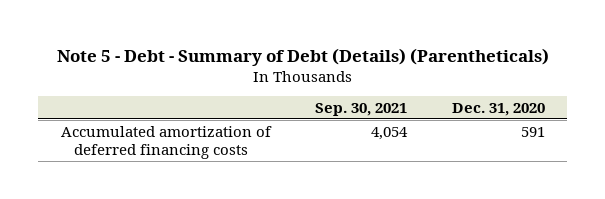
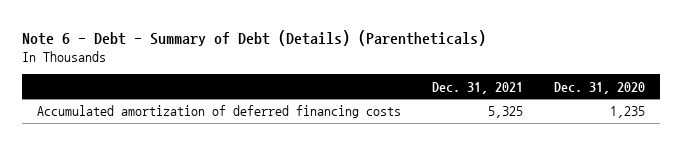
- Note 5 - Debt - Summary of Debt (Details) (Parentheticals)
+ Note 6 - Debt - Summary of Debt (Details) (Parentheticals)
- | Sep. 30, 2021 | Dec. 31, 2020
+ | Dec. 31, 2021 | Dec. 31, 2020
- Accumulated amortization of deferred financing costs | 4,054 | 591
+ Accumulated amortization of deferred financing costs | 5,325 | 1,235

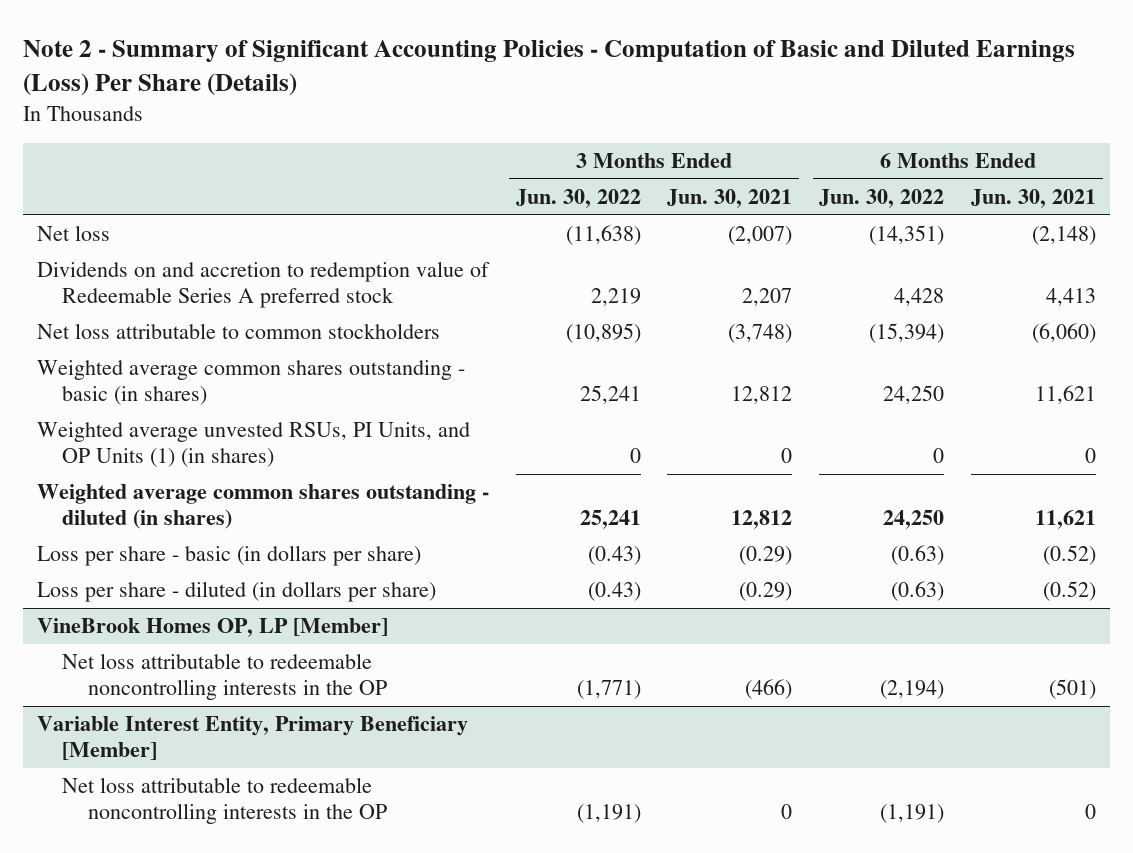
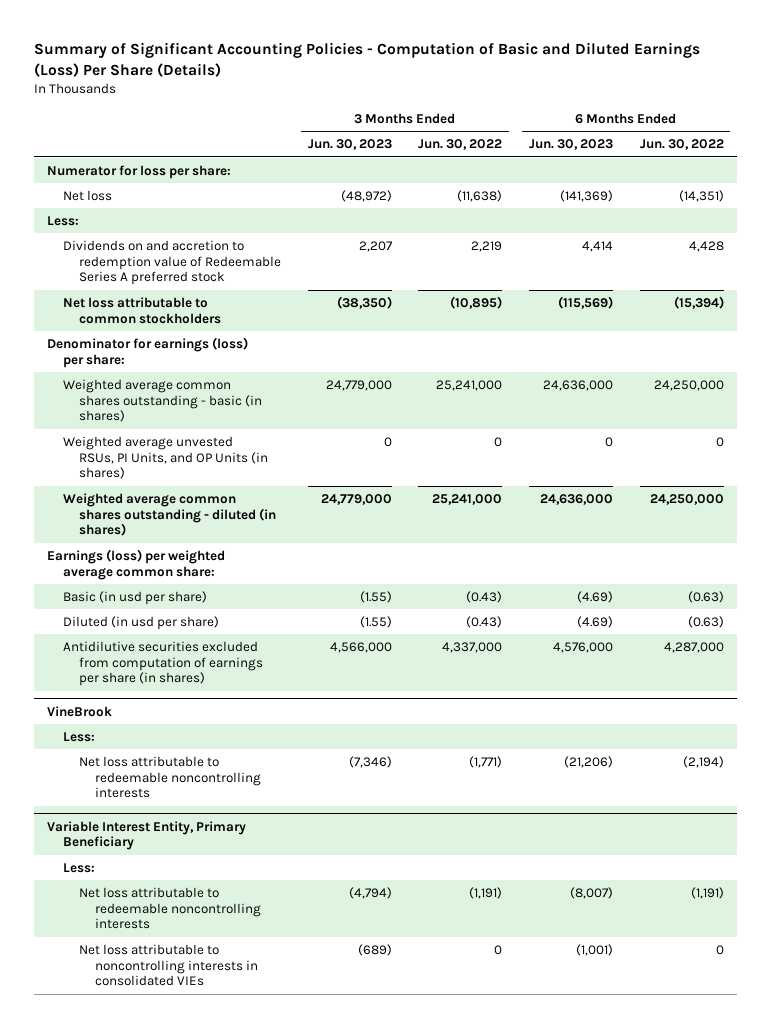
- Note 2 - Summary of Significant Accounting Policies - Computation of Basic and Diluted Earnings (Loss) Per Share (Details)
+ Summary of Significant Accounting Policies - Computation of Basic and Diluted Earnings (Loss) Per Share (Details)
- | 3 Months Ended Jun. 30, 2022 | 3 Months Ended Jun. 30, 2021 | 6 Months Ended Jun. 30, 2022 | 6 Months Ended Jun. 30, 2021
+ | 3 Months Ended Jun. 30, 2023 | 3 Months Ended Jun. 30, 2022 | 6 Months Ended Jun. 30, 2023 | 6 Months Ended Jun. 30, 2022
+ Numerator for loss per share:
+ Less:
- Weighted average common shares outstanding - basic (in shares) | 25,241 | 12,812 | 24,250 | 11,621
- Weighted average unvested RSUs, PI Units, and OP Units (1) (in shares) | 0 | 0 | 0 | 0
- Weighted average common shares outstanding - diluted (in shares) | 25,241 | 12,812 | 24,250 | 11,621
- Loss per share - basic (in dollars per share) | (0.43) | (0.29) | (0.63) | (0.52)
- Loss per share - diluted (in dollars per share) | (0.43) | (0.29) | (0.63) | (0.52)
- VineBrook Homes OP, LP [Member]
- Net loss attributable to redeemable noncontrolling interests in the OP | (1,771) | (466) | (2,194) | (501)
- Variable Interest Entity, Primary Beneficiary [Member]
- Net loss attributable to redeemable noncontrolling interests in the OP | (1,191) | 0 | (1,191) | 0
+ Denominator for earnings (loss) per share:
+ Weighted average common shares outstanding - basic (in shares) | 24,779,000 | 25,241,000 | 24,636,000 | 24,250,000
+ Weighted average unvested RSUs, PI Units, and OP Units (in shares) | 0 | 0 | 0 | 0
+ Weighted average common shares outstanding - diluted (in shares) | 24,779,000 | 25,241,000 | 24,636,000 | 24,250,000
+ Earnings (loss) per weighted average common share:
+ Basic (in usd per share) | (1.55) | (0.43) | (4.69) | (0.63)
+ Diluted (in usd per share) | (1.55) | (0.43) | (4.69) | (0.63)
+ Antidilutive securities excluded from computation of earnings per share (in shares) | 4,566,000 | 4,337,000 | 4,576,000 | 4,287,000
+ VineBrook
+ Less:
+ Net loss attributable to redeemable noncontrolling interests | (7,346) | (1,771) | (21,206) | (2,194)
+ Variable Interest Entity, Primary Beneficiary
+ Less:
+ Net loss attributable to redeemable noncontrolling interests | (4,794) | (1,191) | (8,007) | (1,191)
+ Net loss attributable to noncontrolling interests in consolidated VIEs | (689) | 0 | (1,001) | 0

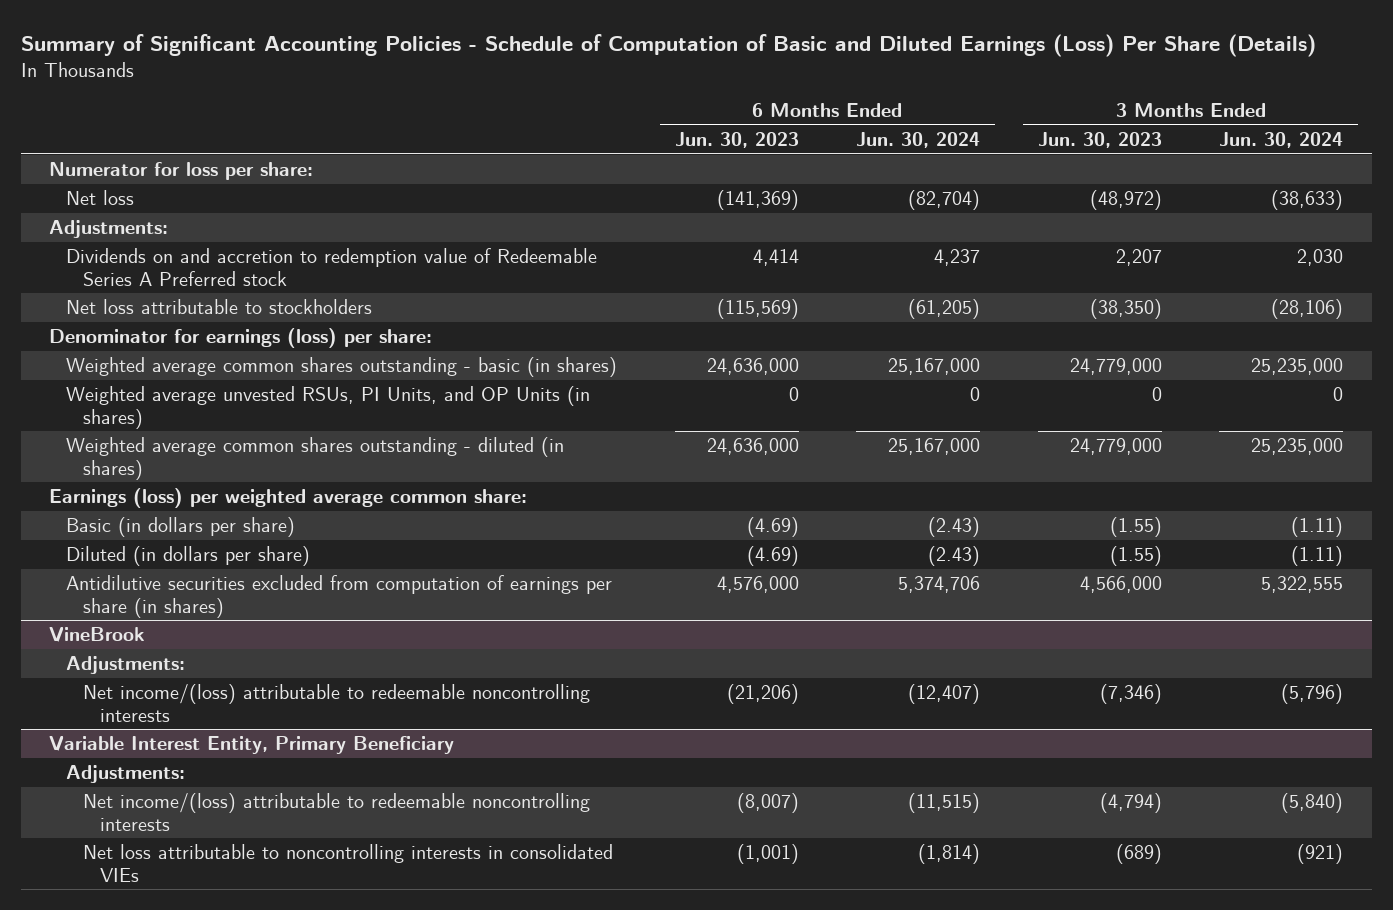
- Summary of Significant Accounting Policies - Computation of Basic and Diluted Earnings (Loss) Per Share (Details)
+ Summary of Significant Accounting Policies - Schedule of Computation of Basic and Diluted Earnings (Loss) Per Share (Details)
- | 3 Months Ended Jun. 30, 2023 | 3 Months Ended Jun. 30, 2022 | 6 Months Ended Jun. 30, 2023 | 6 Months Ended Jun. 30, 2022
+ | 6 Months Ended Jun. 30, 2023 | 6 Months Ended Jun. 30, 2024 | 3 Months Ended Jun. 30, 2023 | 3 Months Ended Jun. 30, 2024
- Less:
- Dividends on and accretion to redemption value of Redeemable Series A preferred stock | 2,207 | 2,219 | 4,414 | 4,428
- Net loss attributable to common stockholders | (38,350) | (10,895) | (115,569) | (15,394)
+ Adjustments:
+ Dividends on and accretion to redemption value of Redeemable Series A Preferred stock | 4,414 | 4,237 | 2,207 | 2,030
+ Net loss attributable to stockholders | (115,569) | (61,205) | (38,350) | (28,106)
- Basic (in usd per share) | (1.55) | (0.43) | (4.69) | (0.63)
- Diluted (in usd per share) | (1.55) | (0.43) | (4.69) | (0.63)
+ Basic (in dollars per share) | (4.69) | (2.43) | (1.55) | (1.11)
+ Diluted (in dollars per share) | (4.69) | (2.43) | (1.55) | (1.11)
@ VineBrook
- Less:
- Net loss attributable to redeemable noncontrolling interests | (7,346) | (1,771) | (21,206) | (2,194)
+ Adjustments:
+ Net income/(loss) attributable to redeemable noncontrolling interests | (21,206) | (12,407) | (7,346) | (5,796)
@ Variable Interest Entity, Primary Beneficiary
- Less:
- Net loss attributable to redeemable noncontrolling interests | (4,794) | (1,191) | (8,007) | (1,191)
+ Adjustments:
+ Net income/(loss) attributable to redeemable noncontrolling interests | (8,007) | (11,515) | (4,794) | (5,840)

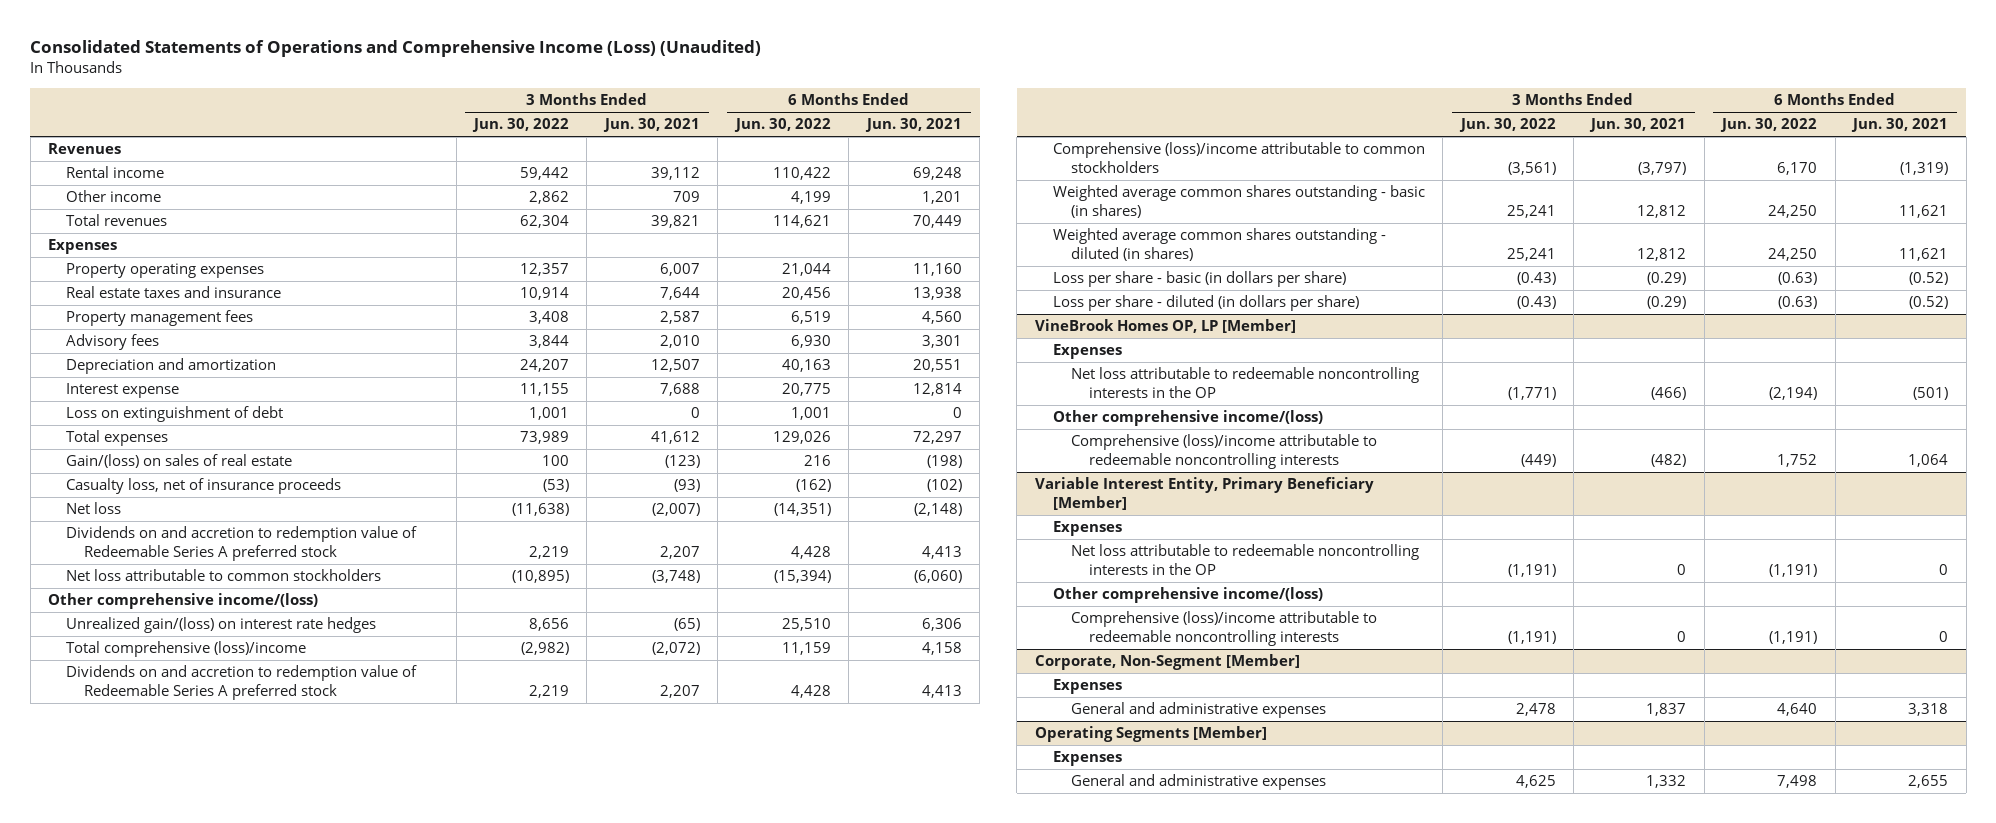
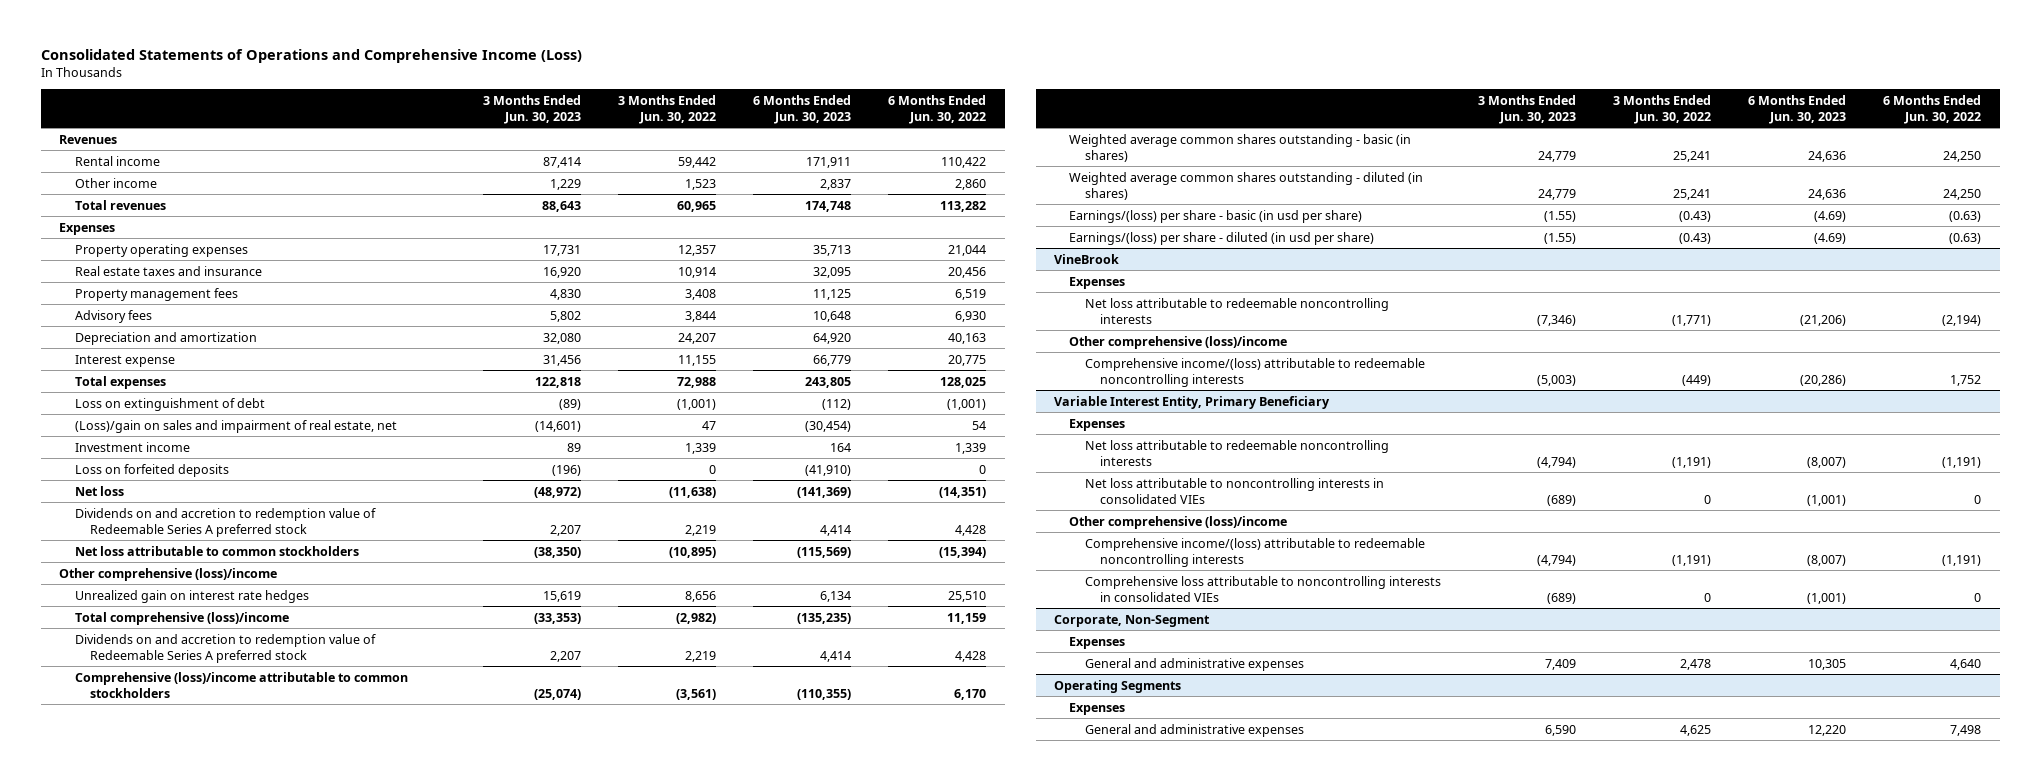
- Consolidated Statements of Operations and Comprehensive Income (Loss) (Unaudited)
+ Consolidated Statements of Operations and Comprehensive Income (Loss)
- | 3 Months Ended Jun. 30, 2022 | 3 Months Ended Jun. 30, 2021 | 6 Months Ended Jun. 30, 2022 | 6 Months Ended Jun. 30, 2021
+ | 3 Months Ended Jun. 30, 2023 | 3 Months Ended Jun. 30, 2022 | 6 Months Ended Jun. 30, 2023 | 6 Months Ended Jun. 30, 2022
- Other income | 2,862 | 709 | 4,199 | 1,201
- Total revenues | 62,304 | 39,821 | 114,621 | 70,449
+ Other income | 1,229 | 1,523 | 2,837 | 2,860
+ Total revenues | 88,643 | 60,965 | 174,748 | 113,282
- Loss on extinguishment of debt | 1,001 | 0 | 1,001 | 0
- Total expenses | 73,989 | 41,612 | 129,026 | 72,297
- Gain/(loss) on sales of real estate | 100 | (123) | 216 | (198)
- Casualty loss, net of insurance proceeds | (53) | (93) | (162) | (102)
+ Total expenses | 122,818 | 72,988 | 243,805 | 128,025
+ Loss on extinguishment of debt | (89) | (1,001) | (112) | (1,001)
+ (Loss)/gain on sales and impairment of real estate, net | (14,601) | 47 | (30,454) | 54
+ Investment income | 89 | 1,339 | 164 | 1,339
+ Loss on forfeited deposits | (196) | 0 | (41,910) | 0
- Other comprehensive income/(loss)
- Unrealized gain/(loss) on interest rate hedges | 8,656 | (65) | 25,510 | 6,306
+ Other comprehensive (loss)/income
+ Unrealized gain on interest rate hedges | 15,619 | 8,656 | 6,134 | 25,510
- Loss per share - basic (in dollars per share) | (0.43) | (0.29) | (0.63) | (0.52)
- Loss per share - diluted (in dollars per share) | (0.43) | (0.29) | (0.63) | (0.52)
- VineBrook Homes OP, LP [Member]
+ Earnings/(loss) per share - basic (in usd per share) | (1.55) | (0.43) | (4.69) | (0.63)
+ Earnings/(loss) per share - diluted (in usd per share) | (1.55) | (0.43) | (4.69) | (0.63)
+ VineBrook
- Net loss attributable to redeemable noncontrolling interests in the OP | (1,771) | (466) | (2,194) | (501)
- Other comprehensive income/(loss)
- Comprehensive (loss)/income attributable to redeemable noncontrolling interests | (449) | (482) | 1,752 | 1,064
- Variable Interest Entity, Primary Beneficiary [Member]
+ Net loss attributable to redeemable noncontrolling interests | (7,346) | (1,771) | (21,206) | (2,194)
+ Other comprehensive (loss)/income
+ Comprehensive income/(loss) attributable to redeemable noncontrolling interests | (5,003) | (449) | (20,286) | 1,752
+ Variable Interest Entity, Primary Beneficiary
- Net loss attributable to redeemable noncontrolling interests in the OP | (1,191) | 0 | (1,191) | 0
- Other comprehensive income/(loss)
- Comprehensive (loss)/income attributable to redeemable noncontrolling interests | (1,191) | 0 | (1,191) | 0
- Corporate, Non-Segment [Member]
+ Net loss attributable to redeemable noncontrolling interests | (4,794) | (1,191) | (8,007) | (1,191)
+ Net loss attributable to noncontrolling interests in consolidated VIEs | (689) | 0 | (1,001) | 0
+ Other comprehensive (loss)/income
+ Comprehensive income/(loss) attributable to redeemable noncontrolling interests | (4,794) | (1,191) | (8,007) | (1,191)
+ Comprehensive loss attributable to noncontrolling interests in consolidated VIEs | (689) | 0 | (1,001) | 0
+ Corporate, Non-Segment
- Operating Segments [Member]
+ Operating Segments

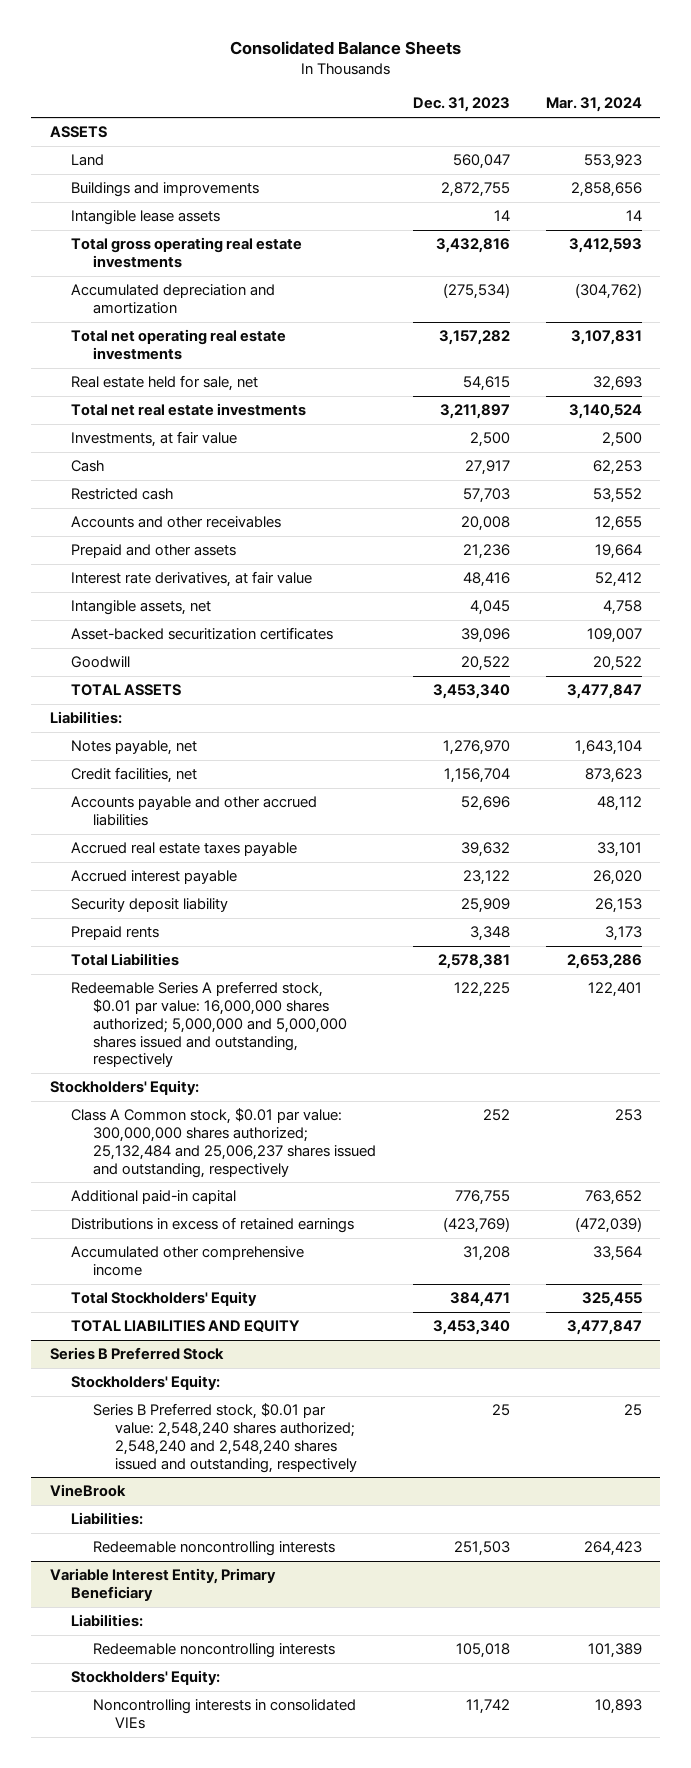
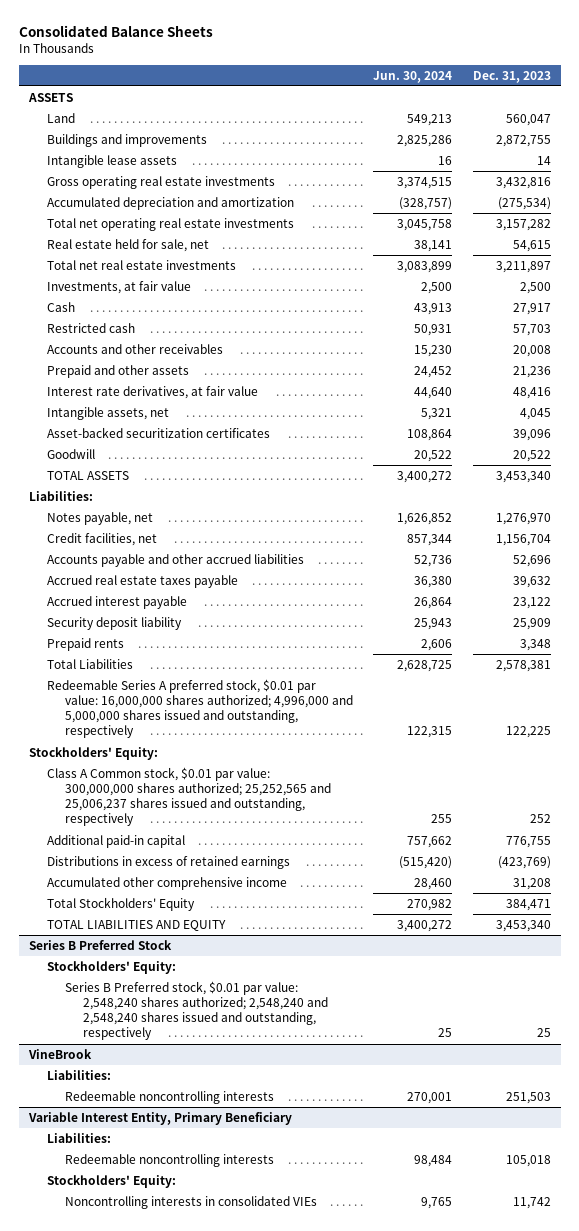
- | Dec. 31, 2023 | Mar. 31, 2024
+ | Jun. 30, 2024 | Dec. 31, 2023
- Total gross operating real estate investments | 3,432,816 | 3,412,593
+ Gross operating real estate investments | 3,374,515 | 3,432,816
- Redeemable Series A preferred stock, $0.01 par value: 16,000,000 shares authorized; 5,000,000 and 5,000,000 shares issued and outstanding, respectively | 122,225 | 122,401
+ Redeemable Series A preferred stock, $0.01 par value: 16,000,000 shares authorized; 4,996,000 and 5,000,000 shares issued and outstanding, respectively | 122,315 | 122,225
- Class A Common stock, $0.01 par value: 300,000,000 shares authorized; 25,132,484 and 25,006,237 shares issued and outstanding, respectively | 252 | 253
+ Class A Common stock, $0.01 par value: 300,000,000 shares authorized; 25,252,565 and 25,006,237 shares issued and outstanding, respectively | 255 | 252

